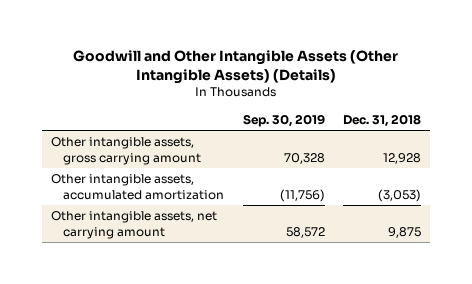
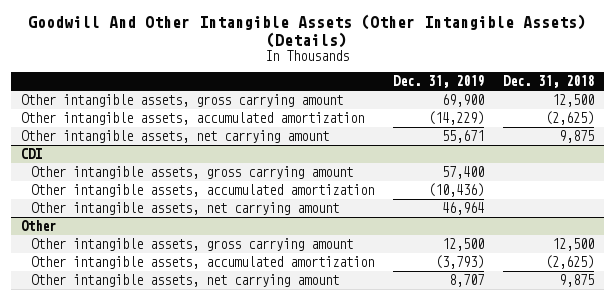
- Goodwill and Other Intangible Assets (Other Intangible Assets) (Details)
+ Goodwill And Other Intangible Assets (Other Intangible Assets) (Details)
- | Sep. 30, 2019 | Dec. 31, 2018
+ | Dec. 31, 2019 | Dec. 31, 2018
- Other intangible assets, gross carrying amount | 70,328 | 12,928
- Other intangible assets, accumulated amortization | (11,756) | (3,053)
+ Other intangible assets, gross carrying amount | 69,900 | 12,500
+ Other intangible assets, accumulated amortization | (14,229) | (2,625)
+ CDI
+ Other intangible assets, gross carrying amount | 57,400 |
+ Other intangible assets, accumulated amortization | (10,436) |
+ Other intangible assets, net carrying amount | 46,964 |
+ Other
+ Other intangible assets, gross carrying amount | 12,500 | 12,500
+ Other intangible assets, accumulated amortization | (3,793) | (2,625)
+ Other intangible assets, net carrying amount | 8,707 | 9,875

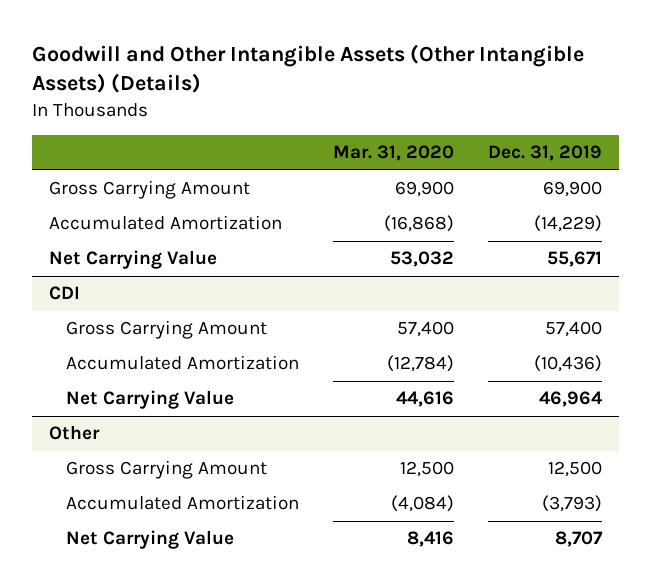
- Goodwill And Other Intangible Assets (Other Intangible Assets) (Details)
+ Goodwill and Other Intangible Assets (Other Intangible Assets) (Details)
- | Dec. 31, 2019 | Dec. 31, 2018
+ | Mar. 31, 2020 | Dec. 31, 2019
- Other intangible assets, gross carrying amount | 69,900 | 12,500
- Other intangible assets, accumulated amortization | (14,229) | (2,625)
- Other intangible assets, net carrying amount | 55,671 | 9,875
+ Gross Carrying Amount | 69,900 | 69,900
+ Accumulated Amortization | (16,868) | (14,229)
+ Net Carrying Value | 53,032 | 55,671
@ CDI
- Other intangible assets, gross carrying amount | 57,400 |
- Other intangible assets, accumulated amortization | (10,436) |
- Other intangible assets, net carrying amount | 46,964 |
+ Gross Carrying Amount | 57,400 | 57,400
+ Accumulated Amortization | (12,784) | (10,436)
+ Net Carrying Value | 44,616 | 46,964
@ Other
- Other intangible assets, gross carrying amount | 12,500 | 12,500
- Other intangible assets, accumulated amortization | (3,793) | (2,625)
- Other intangible assets, net carrying amount | 8,707 | 9,875
+ Gross Carrying Amount | 12,500 | 12,500
+ Accumulated Amortization | (4,084) | (3,793)
+ Net Carrying Value | 8,416 | 8,707

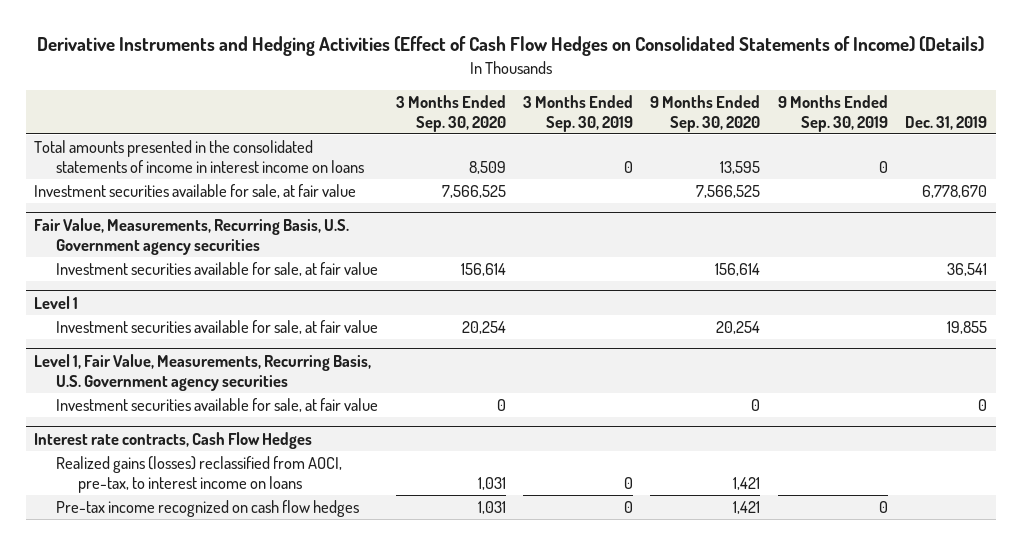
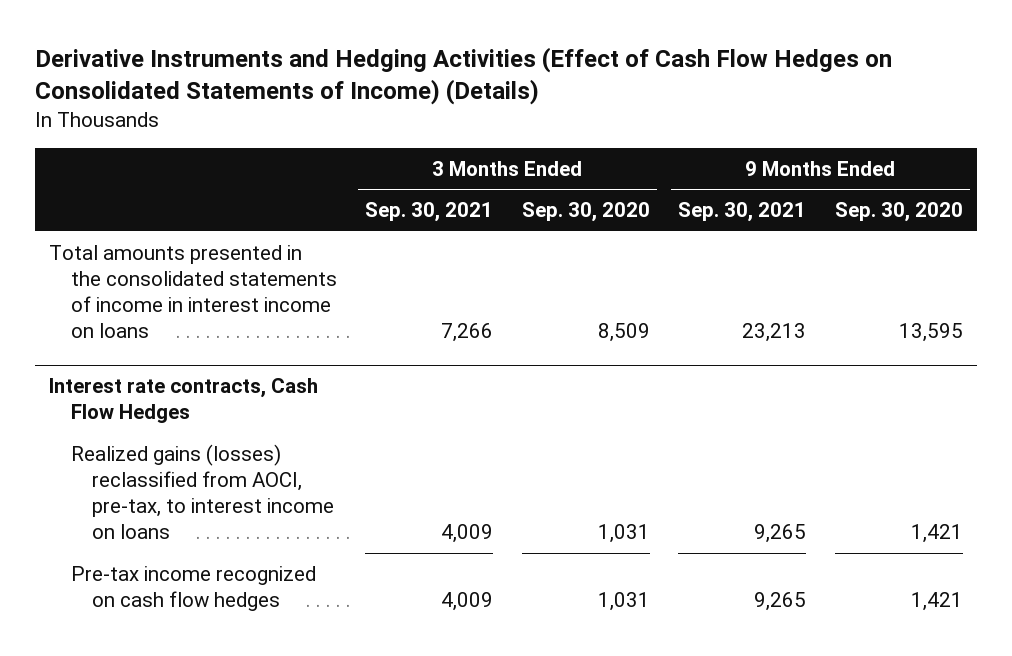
- | 3 Months Ended Sep. 30, 2020 | 3 Months Ended Sep. 30, 2019 | 9 Months Ended Sep. 30, 2020 | 9 Months Ended Sep. 30, 2019 | Dec. 31, 2019
+ | 3 Months Ended Sep. 30, 2021 | 3 Months Ended Sep. 30, 2020 | 9 Months Ended Sep. 30, 2021 | 9 Months Ended Sep. 30, 2020
- Investment securities available for sale, at fair value | 7,566,525 | | 7,566,525 | | 6,778,670
- Fair Value, Measurements, Recurring Basis, U.S. Government agency securities
- Investment securities available for sale, at fair value | 156,614 | | 156,614 | | 36,541
- Level 1
- Investment securities available for sale, at fair value | 20,254 | | 20,254 | | 19,855
- Level 1, Fair Value, Measurements, Recurring Basis, U.S. Government agency securities
- Investment securities available for sale, at fair value | 0 | | 0 | | 0

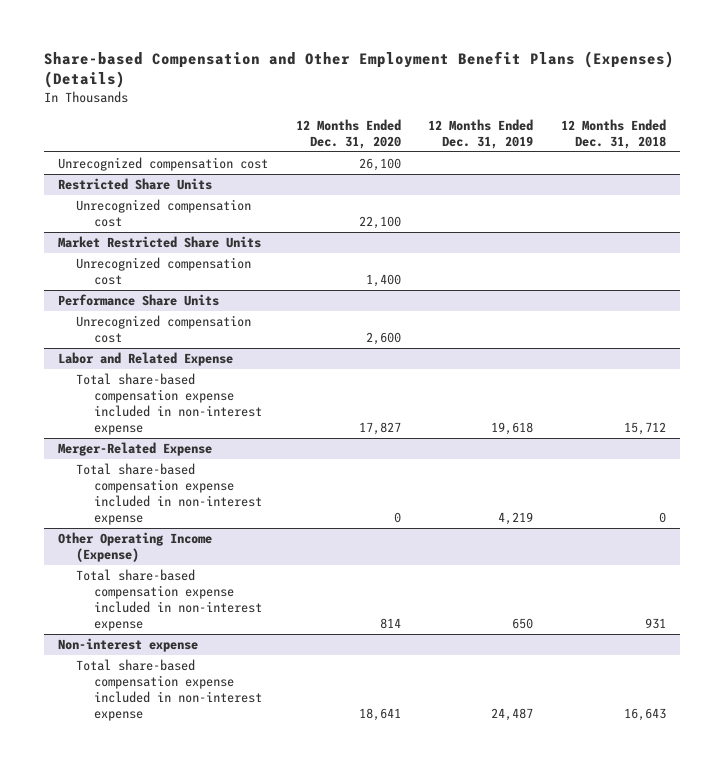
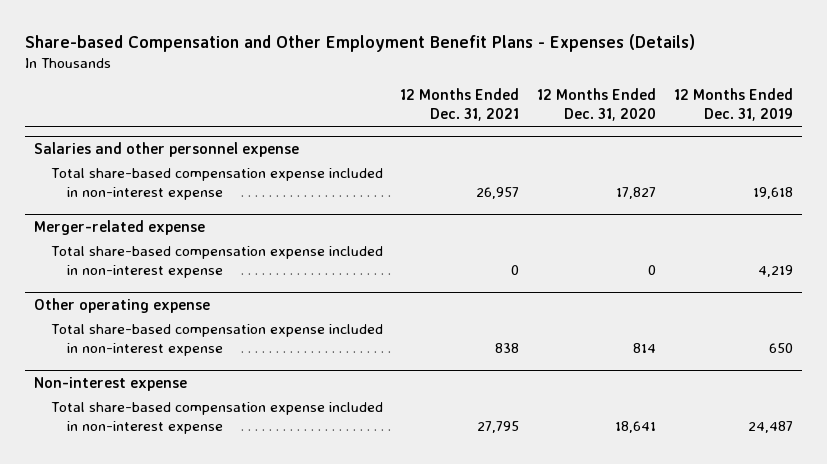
- Share-based Compensation and Other Employment Benefit Plans (Expenses) (Details)
+ Share-based Compensation and Other Employment Benefit Plans - Expenses (Details)
- | 12 Months Ended Dec. 31, 2020 | 12 Months Ended Dec. 31, 2019 | 12 Months Ended Dec. 31, 2018
+ | 12 Months Ended Dec. 31, 2021 | 12 Months Ended Dec. 31, 2020 | 12 Months Ended Dec. 31, 2019
- Unrecognized compensation cost | 26,100 | |
- Restricted Share Units
- Unrecognized compensation cost | 22,100 | |
- Market Restricted Share Units
- Unrecognized compensation cost | 1,400 | |
- Performance Share Units
- Unrecognized compensation cost | 2,600 | |
- Labor and Related Expense
+ Salaries and other personnel expense
- Merger-Related Expense
+ Merger-related expense
- Other Operating Income (Expense)
+ Other operating expense

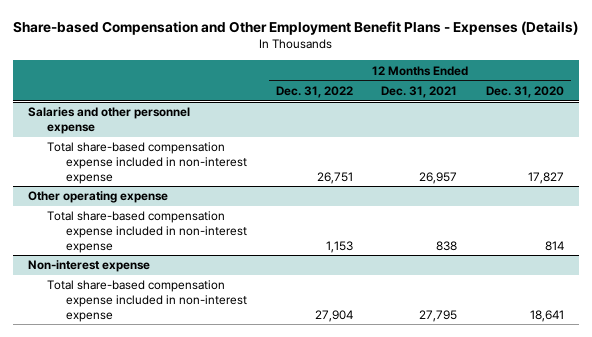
- | 12 Months Ended Dec. 31, 2021 | 12 Months Ended Dec. 31, 2020 | 12 Months Ended Dec. 31, 2019
+ | 12 Months Ended Dec. 31, 2022 | 12 Months Ended Dec. 31, 2021 | 12 Months Ended Dec. 31, 2020
- Merger-related expense
- Total share-based compensation expense included in non-interest expense | 0 | 0 | 4,219

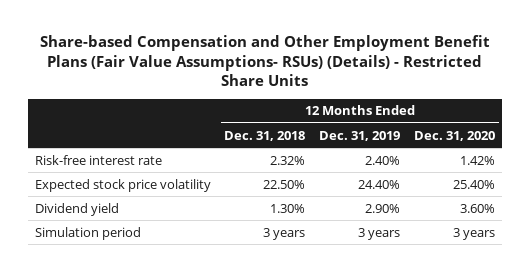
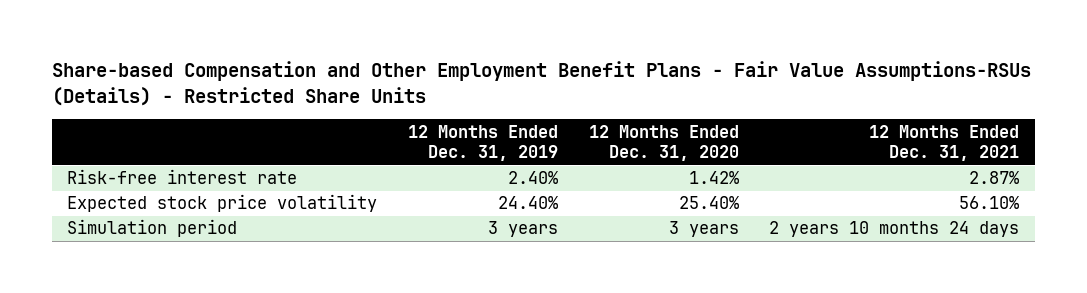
- Share-based Compensation and Other Employment Benefit Plans (Fair Value Assumptions- RSUs) (Details) - Restricted Share Units
+ Share-based Compensation and Other Employment Benefit Plans - Fair Value Assumptions-RSUs (Details) - Restricted Share Units
- | 12 Months Ended Dec. 31, 2018 | 12 Months Ended Dec. 31, 2019 | 12 Months Ended Dec. 31, 2020
+ | 12 Months Ended Dec. 31, 2019 | 12 Months Ended Dec. 31, 2020 | 12 Months Ended Dec. 31, 2021
- Dividend yield | 1.30% | 2.90% | 3.60%

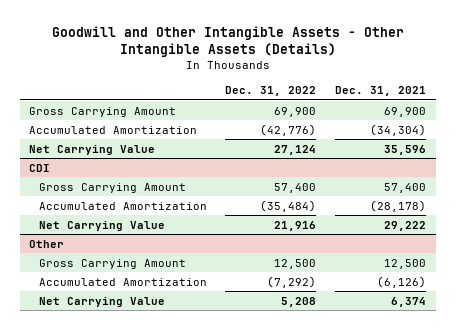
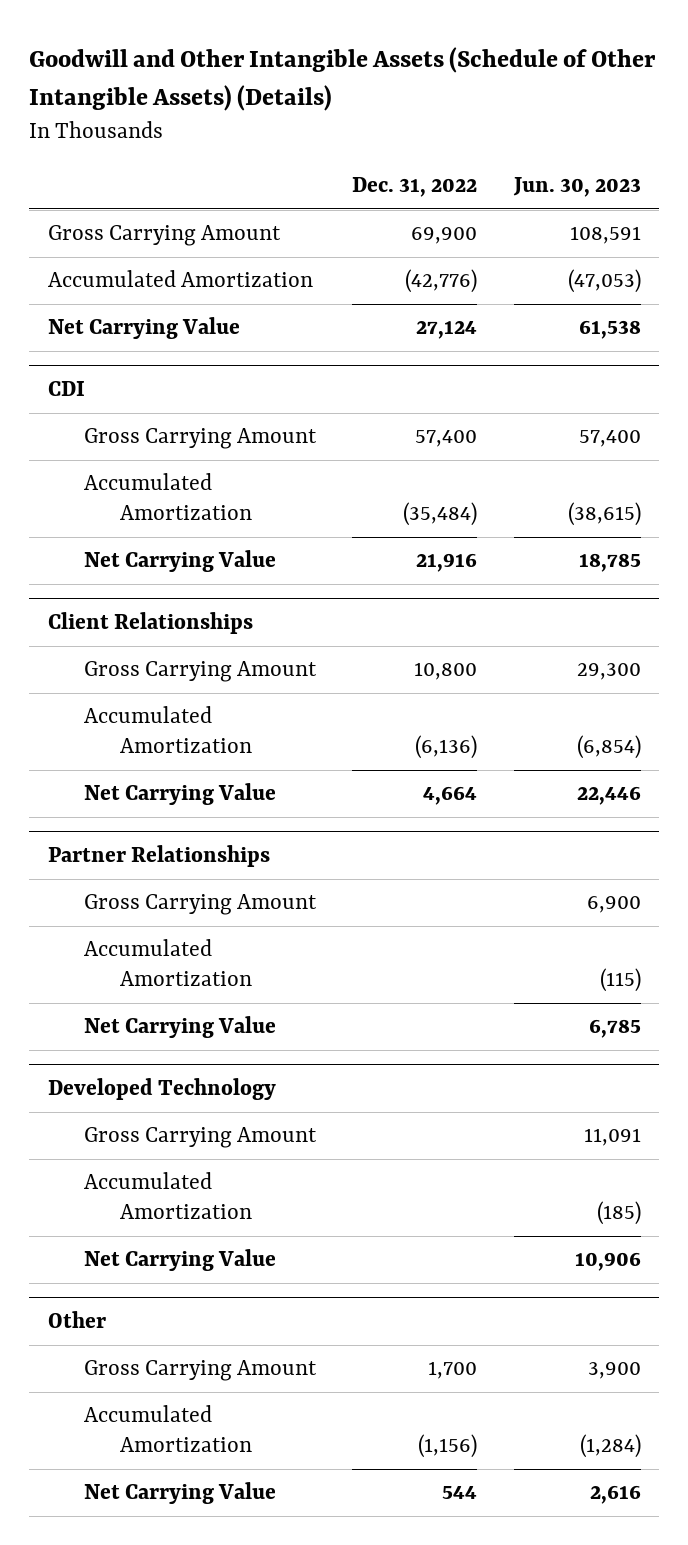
- Goodwill and Other Intangible Assets - Other Intangible Assets (Details)
+ Goodwill and Other Intangible Assets (Schedule of Other Intangible Assets) (Details)
- | Dec. 31, 2022 | Dec. 31, 2021
+ | Dec. 31, 2022 | Jun. 30, 2023
+ Client Relationships
+ Gross Carrying Amount | 10,800 | 29,300
+ Accumulated Amortization | (6,136) | (6,854)
+ Net Carrying Value | 4,664 | 22,446
+ Partner Relationships
+ Gross Carrying Amount | | 6,900
+ Accumulated Amortization | | (115)
+ Net Carrying Value | | 6,785
+ Developed Technology
+ Gross Carrying Amount | | 11,091
+ Accumulated Amortization | | (185)
+ Net Carrying Value | | 10,906
@ Other
- Gross Carrying Amount | 12,500 | 12,500
- Accumulated Amortization | (7,292) | (6,126)
- Net Carrying Value | 5,208 | 6,374
+ Gross Carrying Amount | 1,700 | 3,900
+ Accumulated Amortization | (1,156) | (1,284)
+ Net Carrying Value | 544 | 2,616

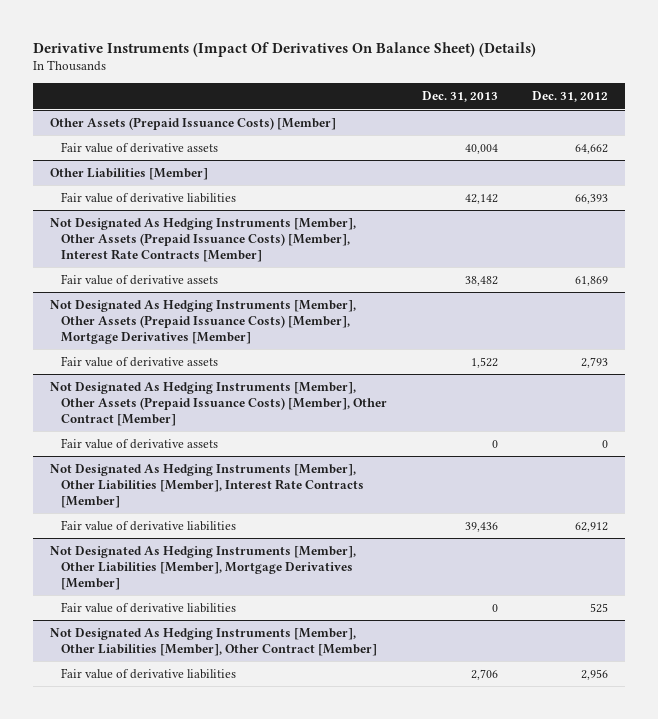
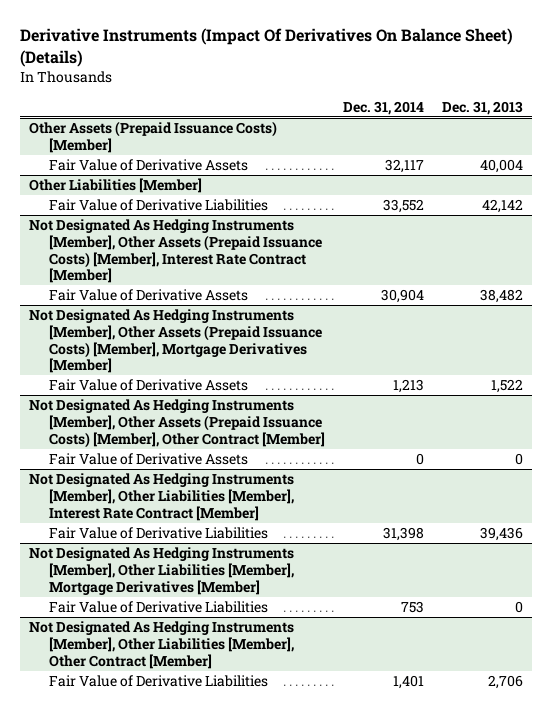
- | Dec. 31, 2013 | Dec. 31, 2012
+ | Dec. 31, 2014 | Dec. 31, 2013
@ Other Assets (Prepaid Issuance Costs) [Member]
- Fair value of derivative assets | 40,004 | 64,662
+ Fair Value of Derivative Assets | 32,117 | 40,004
@ Other Liabilities [Member]
- Fair value of derivative liabilities | 42,142 | 66,393
- Not Designated As Hedging Instruments [Member], Other Assets (Prepaid Issuance Costs) [Member], Interest Rate Contracts [Member]
- Fair value of derivative assets | 38,482 | 61,869
@ Other Liabilities [Member]
+ Fair Value of Derivative Liabilities | 33,552 | 42,142
+ Not Designated As Hedging Instruments [Member], Other Assets (Prepaid Issuance Costs) [Member], Interest Rate Contract [Member]
+ Fair Value of Derivative Assets | 30,904 | 38,482
@ Not Designated As Hedging Instruments [Member], Other Assets (Prepaid Issuance Costs) [Member], Mortgage Derivatives [Member]
- Fair value of derivative assets | 1,522 | 2,793
+ Fair Value of Derivative Assets | 1,213 | 1,522
@ Not Designated As Hedging Instruments [Member], Other Assets (Prepaid Issuance Costs) [Member], Other Contract [Member]
- Fair value of derivative assets | 0 | 0
- Not Designated As Hedging Instruments [Member], Other Liabilities [Member], Interest Rate Contracts [Member]
- Fair value of derivative liabilities | 39,436 | 62,912
@ Not Designated As Hedging Instruments [Member], Other Assets (Prepaid Issuance Costs) [Member], Other Contract [Member]
+ Fair Value of Derivative Assets | 0 | 0
+ Not Designated As Hedging Instruments [Member], Other Liabilities [Member], Interest Rate Contract [Member]
+ Fair Value of Derivative Liabilities | 31,398 | 39,436
@ Not Designated As Hedging Instruments [Member], Other Liabilities [Member], Mortgage Derivatives [Member]
- Fair value of derivative liabilities | 0 | 525
+ Fair Value of Derivative Liabilities | 753 | 0
@ Not Designated As Hedging Instruments [Member], Other Liabilities [Member], Other Contract [Member]
- Fair value of derivative liabilities | 2,706 | 2,956
+ Fair Value of Derivative Liabilities | 1,401 | 2,706

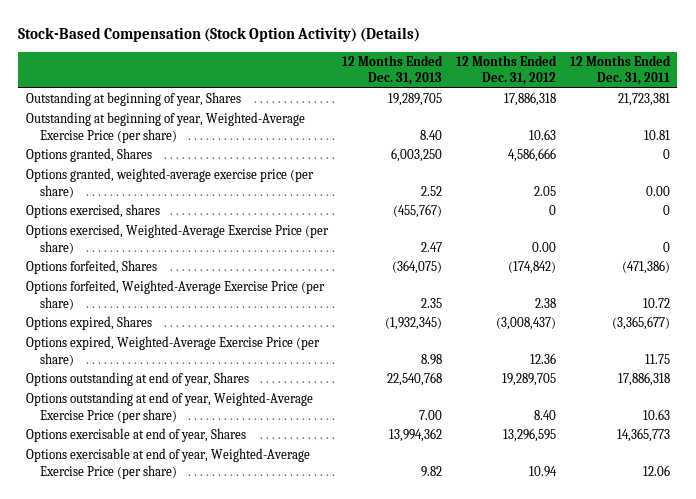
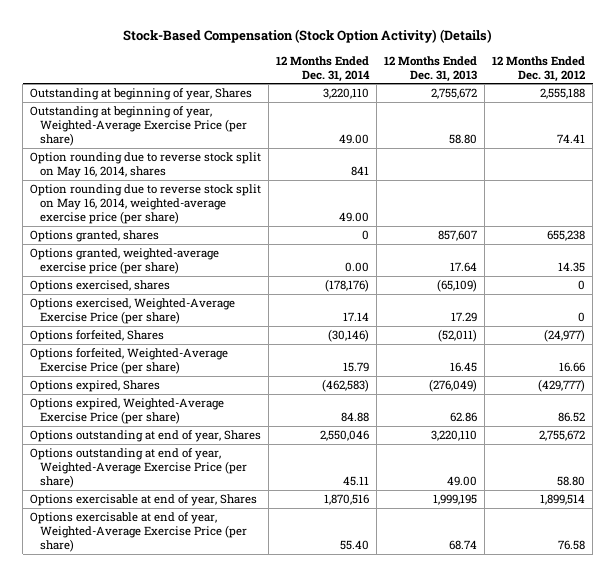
- | 12 Months Ended Dec. 31, 2013 | 12 Months Ended Dec. 31, 2012 | 12 Months Ended Dec. 31, 2011
+ | 12 Months Ended Dec. 31, 2014 | 12 Months Ended Dec. 31, 2013 | 12 Months Ended Dec. 31, 2012
- Outstanding at beginning of year, Shares | 19,289,705 | 17,886,318 | 21,723,381
- Outstanding at beginning of year, Weighted-Average Exercise Price (per share) | 8.40 | 10.63 | 10.81
- Options granted, Shares | 6,003,250 | 4,586,666 | 0
- Options granted, weighted-average exercise price (per share) | 2.52 | 2.05 | 0.00
- Options exercised, shares | (455,767) | 0 | 0
- Options exercised, Weighted-Average Exercise Price (per share) | 2.47 | 0.00 | 0
- Options forfeited, Shares | (364,075) | (174,842) | (471,386)
- Options forfeited, Weighted-Average Exercise Price (per share) | 2.35 | 2.38 | 10.72
- Options expired, Shares | (1,932,345) | (3,008,437) | (3,365,677)
- Options expired, Weighted-Average Exercise Price (per share) | 8.98 | 12.36 | 11.75
- Options outstanding at end of year, Shares | 22,540,768 | 19,289,705 | 17,886,318
- Options outstanding at end of year, Weighted-Average Exercise Price (per share) | 7.00 | 8.40 | 10.63
- Options exercisable at end of year, Shares | 13,994,362 | 13,296,595 | 14,365,773
- Options exercisable at end of year, Weighted-Average Exercise Price (per share) | 9.82 | 10.94 | 12.06
+ Outstanding at beginning of year, Shares | 3,220,110 | 2,755,672 | 2,555,188
+ Outstanding at beginning of year, Weighted-Average Exercise Price (per share) | 49.00 | 58.80 | 74.41
+ Option rounding due to reverse stock split on May 16, 2014, shares | 841 | |
+ Option rounding due to reverse stock split on May 16, 2014, weighted-average exercise price (per share) | 49.00 | |
+ Options granted, shares | 0 | 857,607 | 655,238
+ Options granted, weighted-average exercise price (per share) | 0.00 | 17.64 | 14.35
+ Options exercised, shares | (178,176) | (65,109) | 0
+ Options exercised, Weighted-Average Exercise Price (per share) | 17.14 | 17.29 | 0
+ Options forfeited, Shares | (30,146) | (52,011) | (24,977)
+ Options forfeited, Weighted-Average Exercise Price (per share) | 15.79 | 16.45 | 16.66
+ Options expired, Shares | (462,583) | (276,049) | (429,777)
+ Options expired, Weighted-Average Exercise Price (per share) | 84.88 | 62.86 | 86.52
+ Options outstanding at end of year, Shares | 2,550,046 | 3,220,110 | 2,755,672
+ Options outstanding at end of year, Weighted-Average Exercise Price (per share) | 45.11 | 49.00 | 58.80
+ Options exercisable at end of year, Shares | 1,870,516 | 1,999,195 | 1,899,514
+ Options exercisable at end of year, Weighted-Average Exercise Price (per share) | 55.40 | 68.74 | 76.58

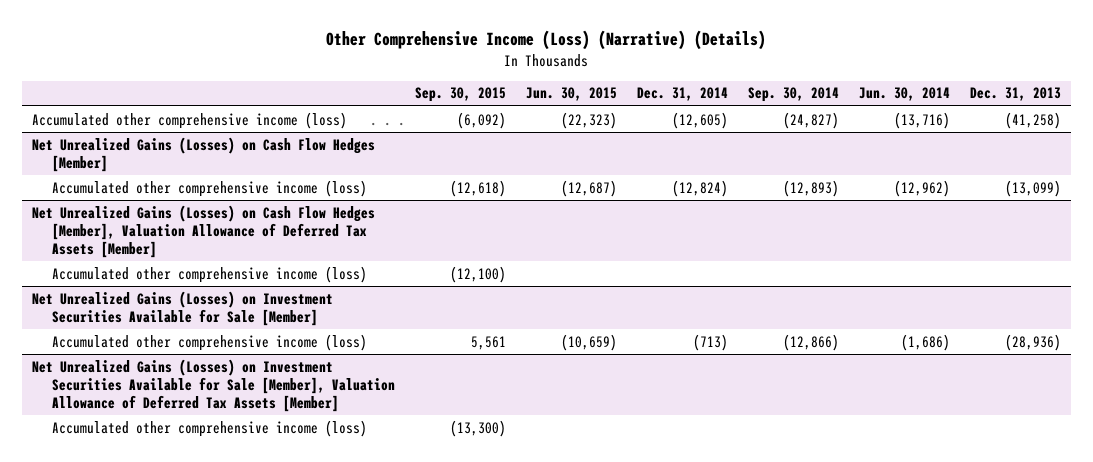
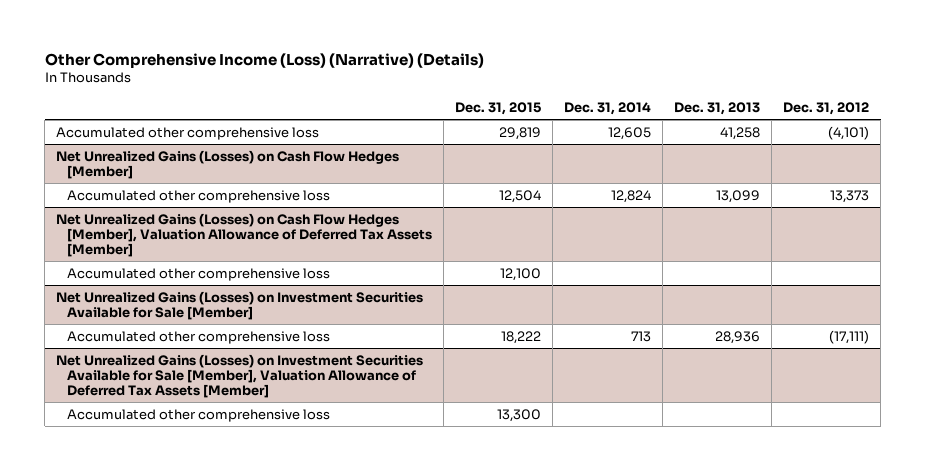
- | Sep. 30, 2015 | Jun. 30, 2015 | Dec. 31, 2014 | Sep. 30, 2014 | Jun. 30, 2014 | Dec. 31, 2013
+ | Dec. 31, 2015 | Dec. 31, 2014 | Dec. 31, 2013 | Dec. 31, 2012
- Accumulated other comprehensive income (loss) | (6,092) | (22,323) | (12,605) | (24,827) | (13,716) | (41,258)
+ Accumulated other comprehensive loss | 29,819 | 12,605 | 41,258 | (4,101)
@ Net Unrealized Gains (Losses) on Cash Flow Hedges [Member]
- Accumulated other comprehensive income (loss) | (12,618) | (12,687) | (12,824) | (12,893) | (12,962) | (13,099)
+ Accumulated other comprehensive loss | 12,504 | 12,824 | 13,099 | 13,373
@ Net Unrealized Gains (Losses) on Cash Flow Hedges [Member], Valuation Allowance of Deferred Tax Assets [Member]
- Accumulated other comprehensive income (loss) | (12,100) | | | | |
+ Accumulated other comprehensive loss | 12,100 | | |
@ Net Unrealized Gains (Losses) on Investment Securities Available for Sale [Member]
- Accumulated other comprehensive income (loss) | 5,561 | (10,659) | (713) | (12,866) | (1,686) | (28,936)
+ Accumulated other comprehensive loss | 18,222 | 713 | 28,936 | (17,111)
@ Net Unrealized Gains (Losses) on Investment Securities Available for Sale [Member], Valuation Allowance of Deferred Tax Assets [Member]
- Accumulated other comprehensive income (loss) | (13,300) | | | | |
+ Accumulated other comprehensive loss | 13,300 | | |

